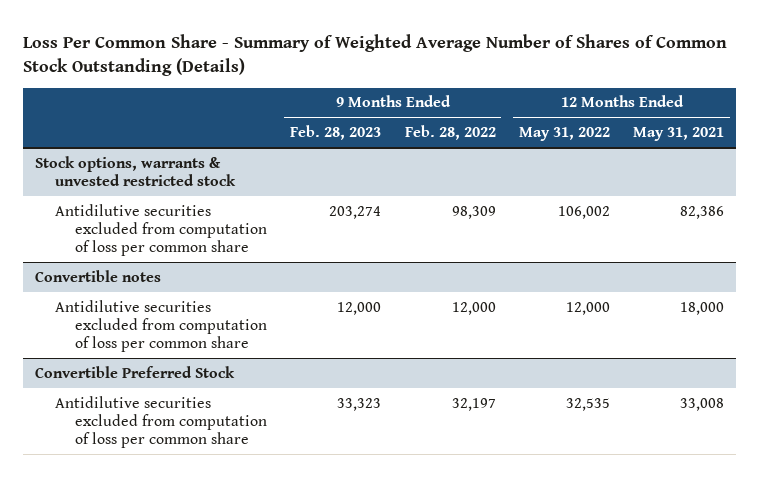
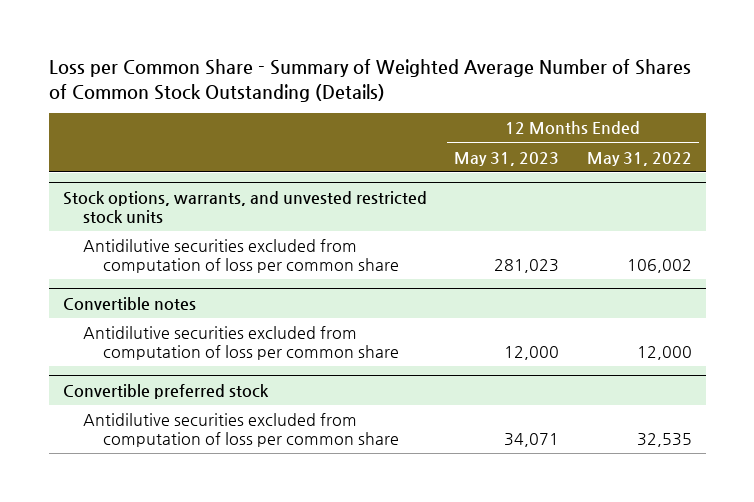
- Loss Per Common Share - Summary of Weighted Average Number of Shares of Common Stock Outstanding (Details)
+ Loss per Common Share - Summary of Weighted Average Number of Shares of Common Stock Outstanding (Details)
- | 9 Months Ended Feb. 28, 2023 | 9 Months Ended Feb. 28, 2022 | 12 Months Ended May 31, 2022 | 12 Months Ended May 31, 2021
+ | 12 Months Ended May 31, 2023 | 12 Months Ended May 31, 2022
- Stock options, warrants & unvested restricted stock
+ Stock options, warrants, and unvested restricted stock units
- Convertible Preferred Stock
+ Convertible preferred stock

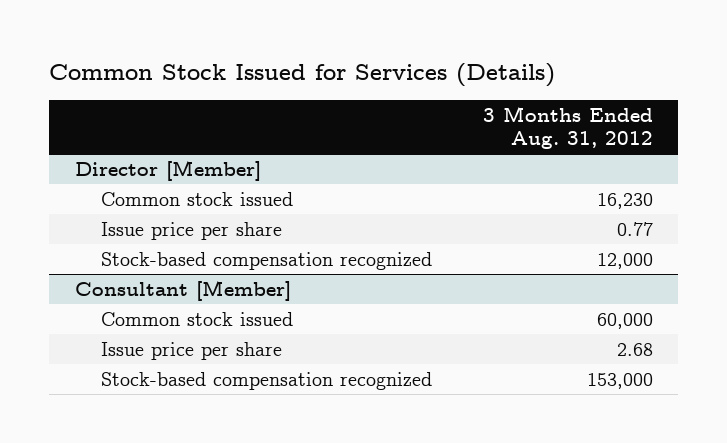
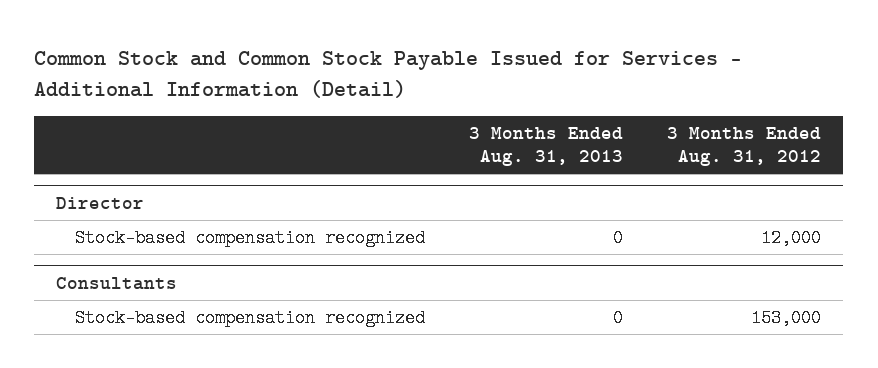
- Common Stock Issued for Services (Details)
+ Common Stock and Common Stock Payable Issued for Services - Additional Information (Detail)
- | 3 Months Ended Aug. 31, 2012
+ | 3 Months Ended Aug. 31, 2013 | 3 Months Ended Aug. 31, 2012
- Director [Member]
- Common stock issued | 16,230
- Issue price per share | 0.77
+ Director
- Consultant [Member]
- Common stock issued | 60,000
- Issue price per share | 2.68
+ Consultants

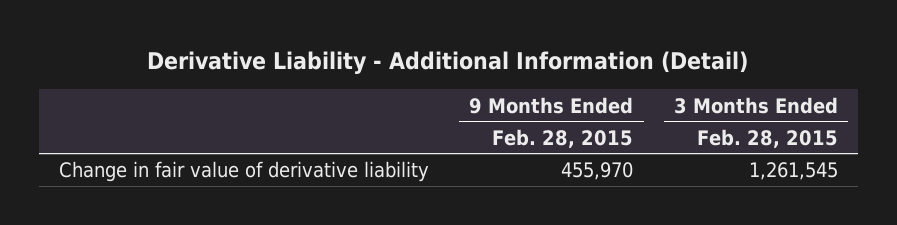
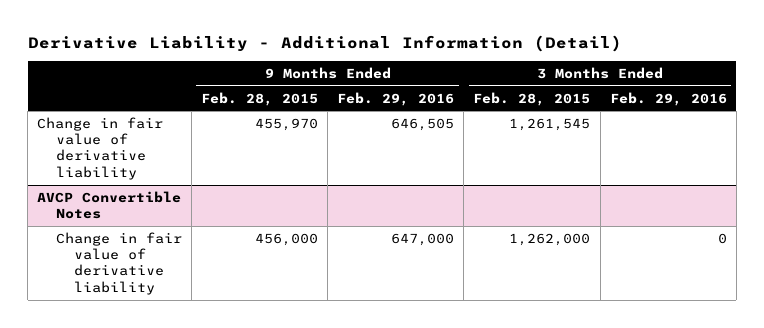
- | 9 Months Ended Feb. 28, 2015 | 3 Months Ended Feb. 28, 2015
+ | 9 Months Ended Feb. 28, 2015 | 9 Months Ended Feb. 29, 2016 | 3 Months Ended Feb. 28, 2015 | 3 Months Ended Feb. 29, 2016
+ AVCP Convertible Notes
+ Change in fair value of derivative liability | 456,000 | 647,000 | 1,262,000 | 0

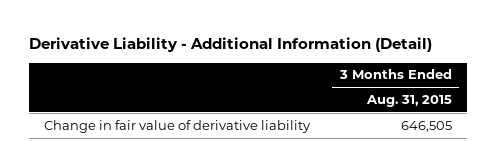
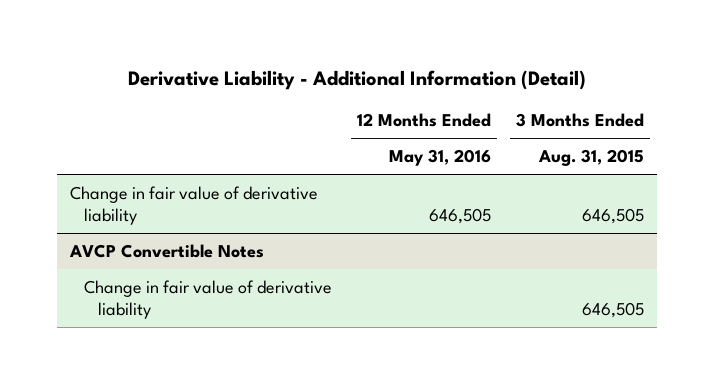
- | 3 Months Ended Aug. 31, 2015
+ | 12 Months Ended May 31, 2016 | 3 Months Ended Aug. 31, 2015
+ AVCP Convertible Notes
+ Change in fair value of derivative liability | | 646,505

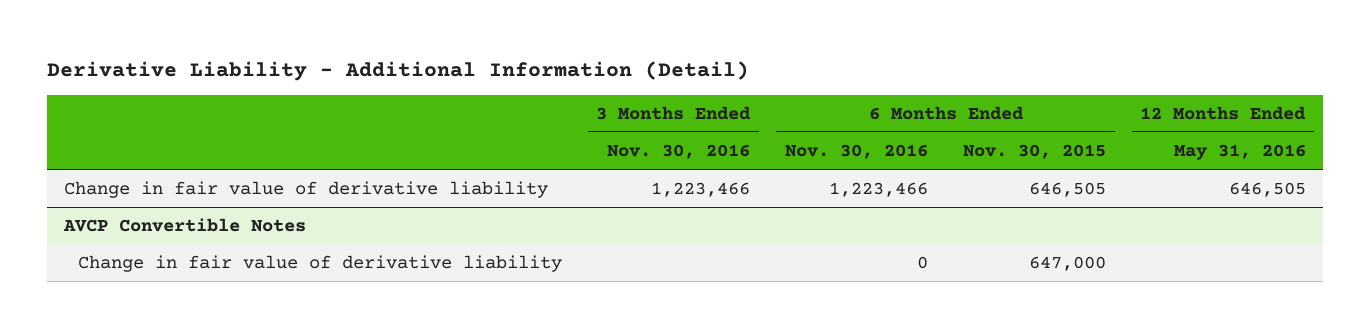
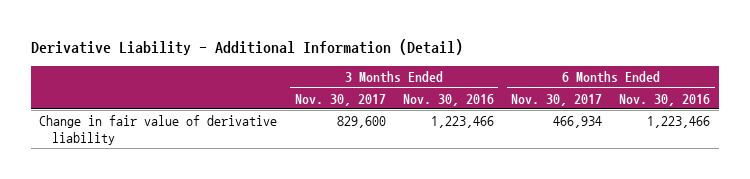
- | 3 Months Ended Nov. 30, 2016 | 6 Months Ended Nov. 30, 2016 | 6 Months Ended Nov. 30, 2015 | 12 Months Ended May 31, 2016
+ | 3 Months Ended Nov. 30, 2017 | 3 Months Ended Nov. 30, 2016 | 6 Months Ended Nov. 30, 2017 | 6 Months Ended Nov. 30, 2016
- AVCP Convertible Notes
- Change in fair value of derivative liability | | 0 | 647,000 |

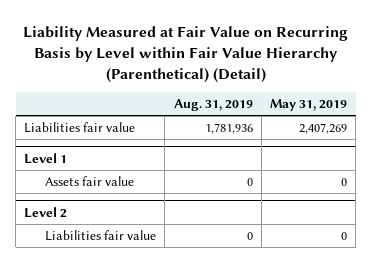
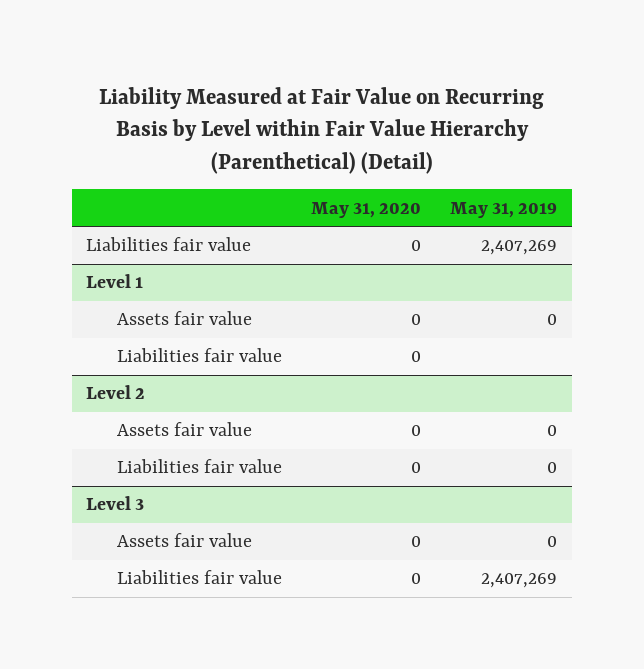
- | Aug. 31, 2019 | May 31, 2019
+ | May 31, 2020 | May 31, 2019
@ Level 1
+ Liabilities fair value | 0 |
@ Level 2
+ Assets fair value | 0 | 0
+ Level 3
+ Assets fair value | 0 | 0
+ Liabilities fair value | 0 | 2,407,269

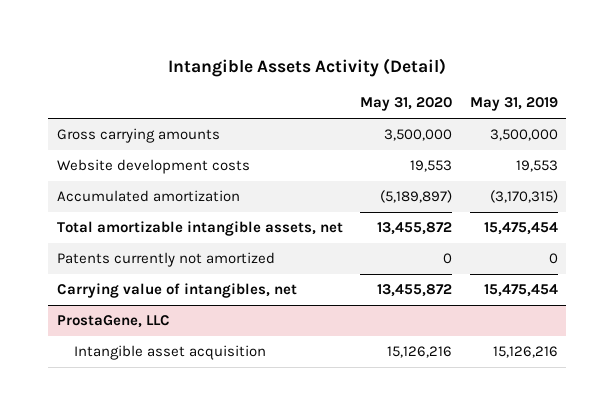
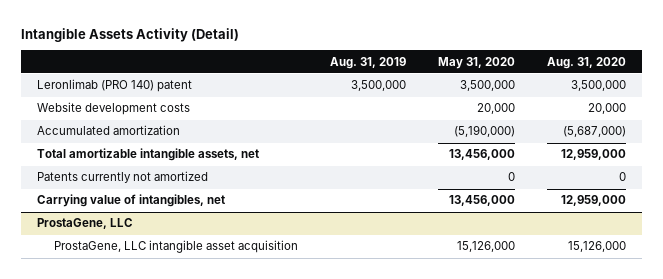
- | May 31, 2020 | May 31, 2019
+ | Aug. 31, 2019 | May 31, 2020 | Aug. 31, 2020
- Gross carrying amounts | 3,500,000 | 3,500,000
- Website development costs | 19,553 | 19,553
- Accumulated amortization | (5,189,897) | (3,170,315)
- Total amortizable intangible assets, net | 13,455,872 | 15,475,454
+ Leronlimab (PRO 140) patent | 3,500,000 | 3,500,000 | 3,500,000
+ Website development costs | | 20,000 | 20,000
+ Accumulated amortization | | (5,190,000) | (5,687,000)
+ Total amortizable intangible assets, net | | 13,456,000 | 12,959,000
- Carrying value of intangibles, net | 13,455,872 | 15,475,454
+ Carrying value of intangibles, net | | 13,456,000 | 12,959,000
@ ProstaGene, LLC
- Intangible asset acquisition | 15,126,216 | 15,126,216
+ ProstaGene, LLC intangible asset acquisition | | 15,126,000 | 15,126,000

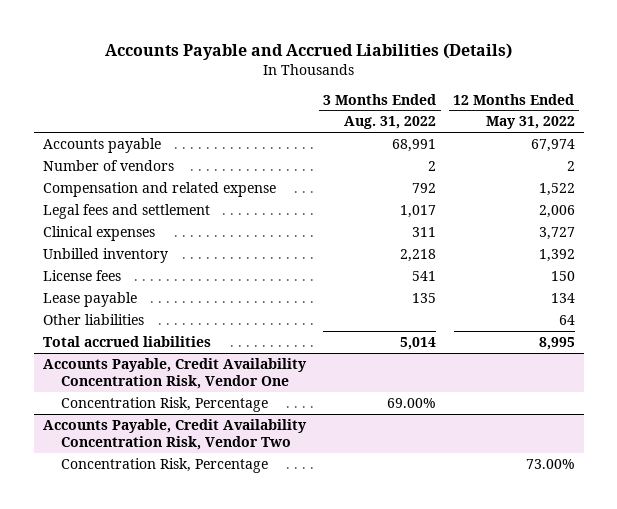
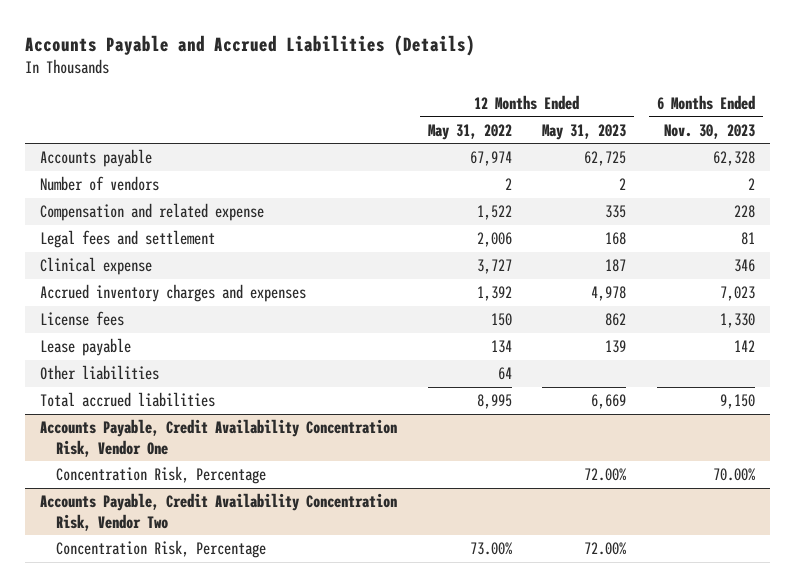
- | 3 Months Ended Aug. 31, 2022 | 12 Months Ended May 31, 2022
+ | 12 Months Ended May 31, 2022 | 12 Months Ended May 31, 2023 | 6 Months Ended Nov. 30, 2023
- Clinical expenses | 311 | 3,727
- Unbilled inventory | 2,218 | 1,392
+ Clinical expense | 3,727 | 187 | 346
+ Accrued inventory charges and expenses | 1,392 | 4,978 | 7,023

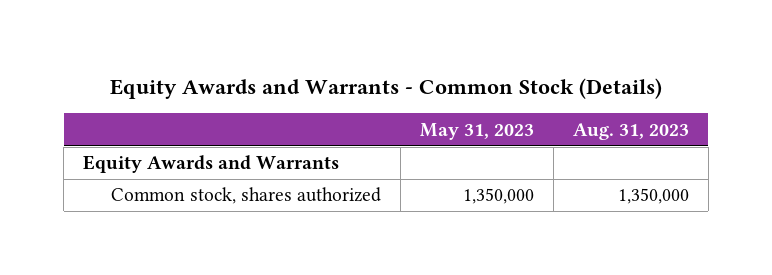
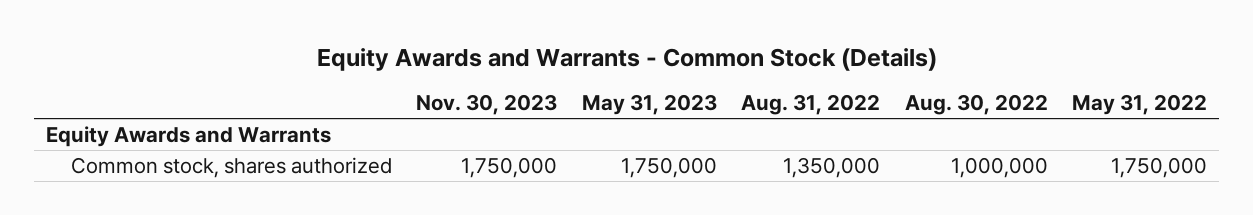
- | May 31, 2023 | Aug. 31, 2023
+ | Nov. 30, 2023 | May 31, 2023 | Aug. 31, 2022 | Aug. 30, 2022 | May 31, 2022
- Common stock, shares authorized | 1,350,000 | 1,350,000
+ Common stock, shares authorized | 1,750,000 | 1,750,000 | 1,350,000 | 1,000,000 | 1,750,000

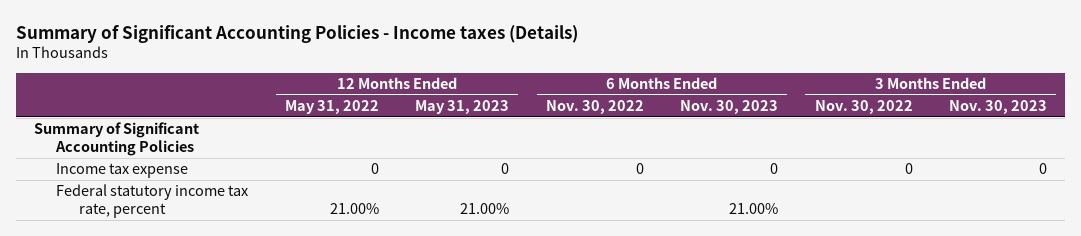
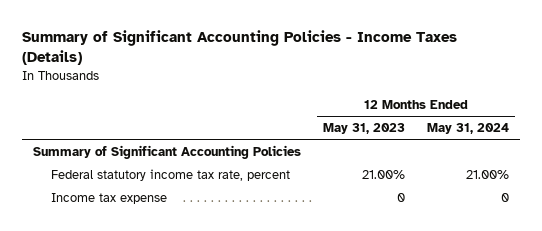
- Summary of Significant Accounting Policies - Income taxes (Details)
+ Summary of Significant Accounting Policies - Income Taxes (Details)
- | 12 Months Ended May 31, 2022 | 12 Months Ended May 31, 2023 | 6 Months Ended Nov. 30, 2022 | 6 Months Ended Nov. 30, 2023 | 3 Months Ended Nov. 30, 2022 | 3 Months Ended Nov. 30, 2023
+ | 12 Months Ended May 31, 2023 | 12 Months Ended May 31, 2024
moved down: Income tax expense | 0 | 0

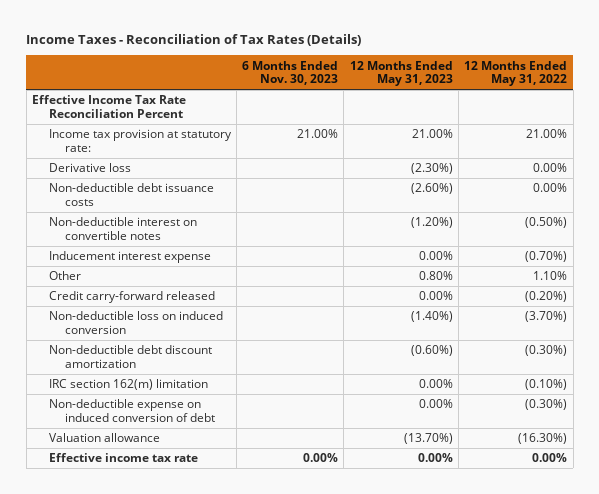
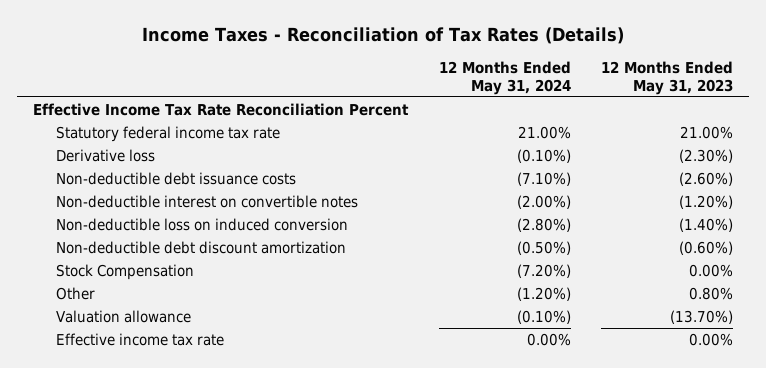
- | 6 Months Ended Nov. 30, 2023 | 12 Months Ended May 31, 2023 | 12 Months Ended May 31, 2022
+ | 12 Months Ended May 31, 2024 | 12 Months Ended May 31, 2023
- Income tax provision at statutory rate: | 21.00% | 21.00% | 21.00%
+ Statutory federal income tax rate | 21.00% | 21.00%
- Inducement interest expense | | 0.00% | (0.70%)
- Credit carry-forward released | | 0.00% | (0.20%)
- IRC section 162(m) limitation | | 0.00% | (0.10%)
- Non-deductible expense on induced conversion of debt | | 0.00% | (0.30%)
+ Stock Compensation | (7.20%) | 0.00%
moved down: Other | (1.20%) | 0.80%

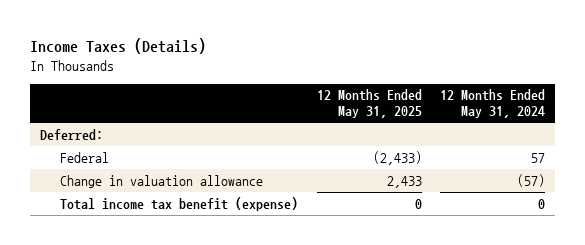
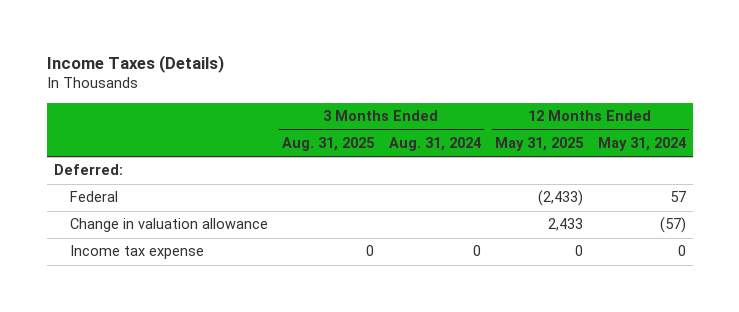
- | 12 Months Ended May 31, 2025 | 12 Months Ended May 31, 2024
+ | 3 Months Ended Aug. 31, 2025 | 3 Months Ended Aug. 31, 2024 | 12 Months Ended May 31, 2025 | 12 Months Ended May 31, 2024
- Total income tax benefit (expense) | 0 | 0
+ Income tax expense | 0 | 0 | 0 | 0

